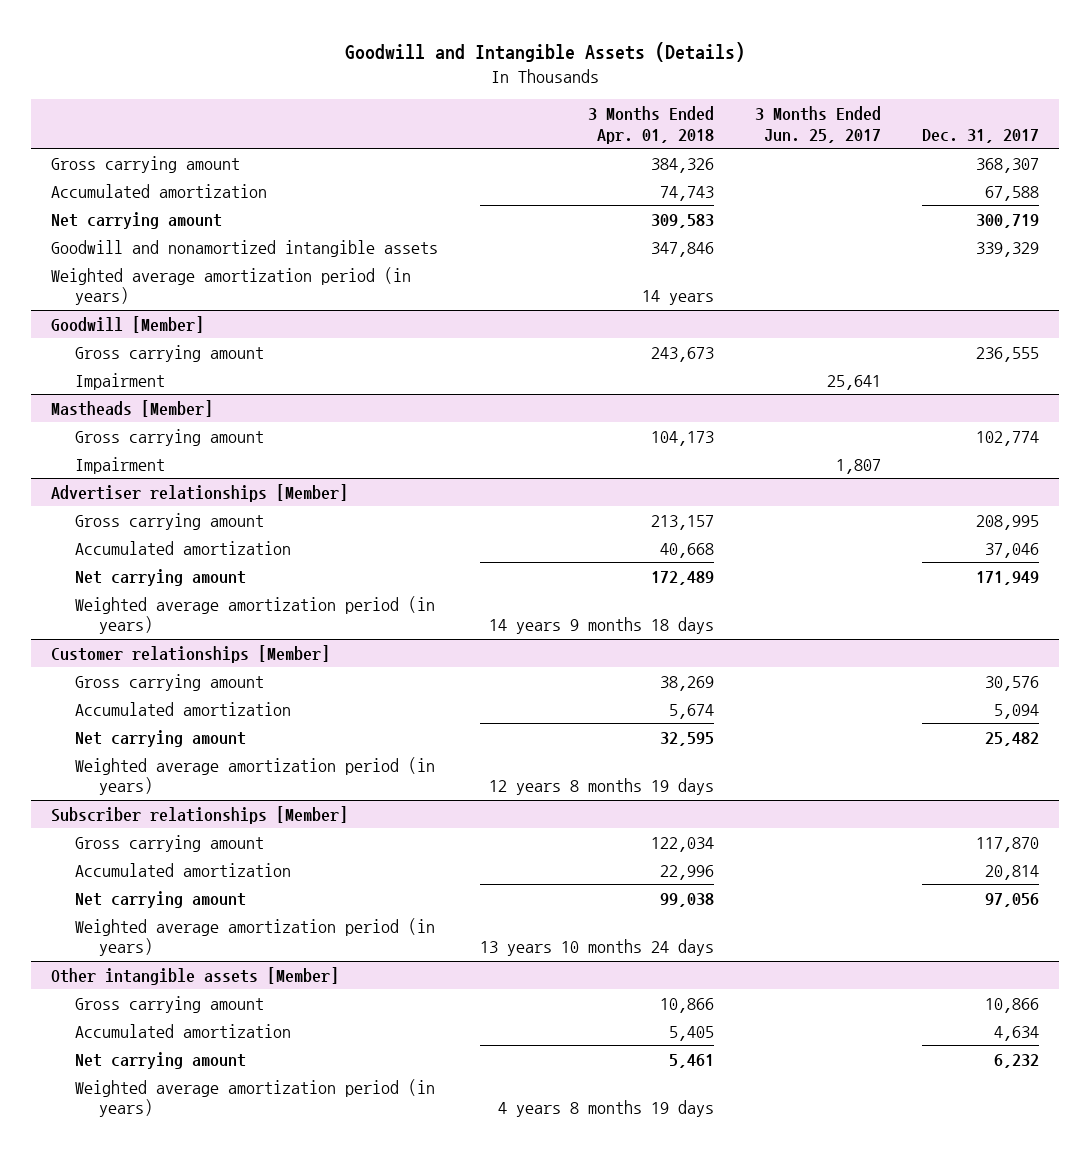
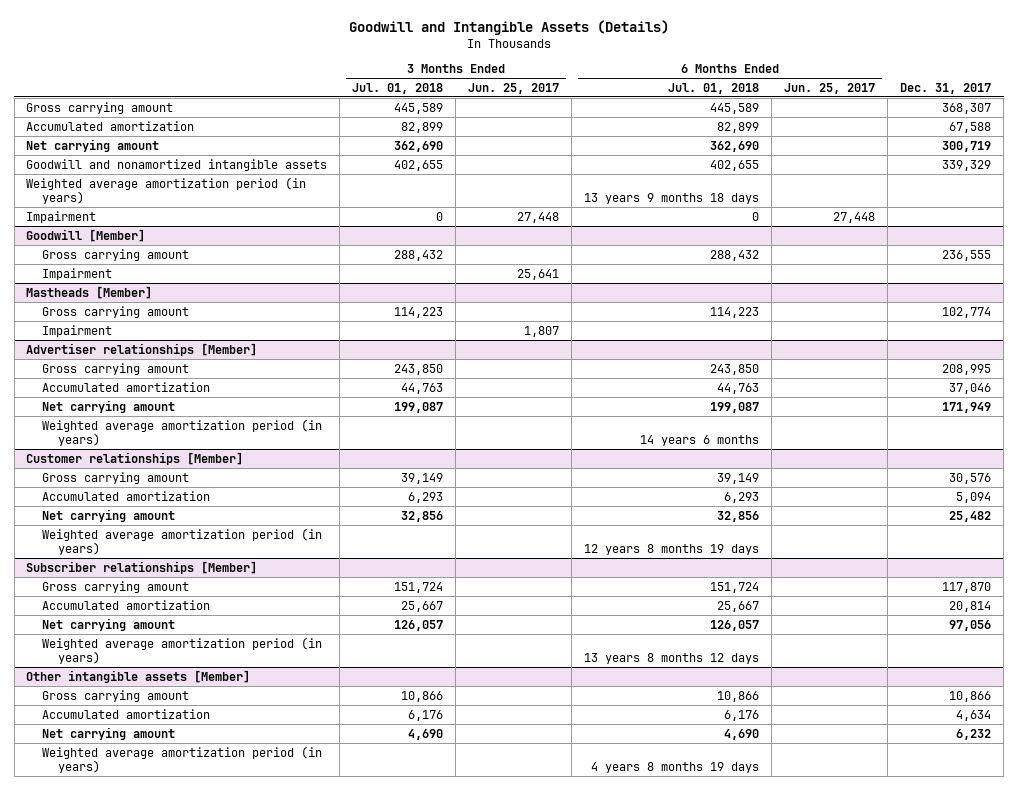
- | 3 Months Ended Apr. 01, 2018 | 3 Months Ended Jun. 25, 2017 | Dec. 31, 2017
+ | 3 Months Ended Jul. 01, 2018 | 3 Months Ended Jun. 25, 2017 | 6 Months Ended Jul. 01, 2018 | 6 Months Ended Jun. 25, 2017 | Dec. 31, 2017
+ Impairment | 0 | 27,448 | 0 | 27,448 |

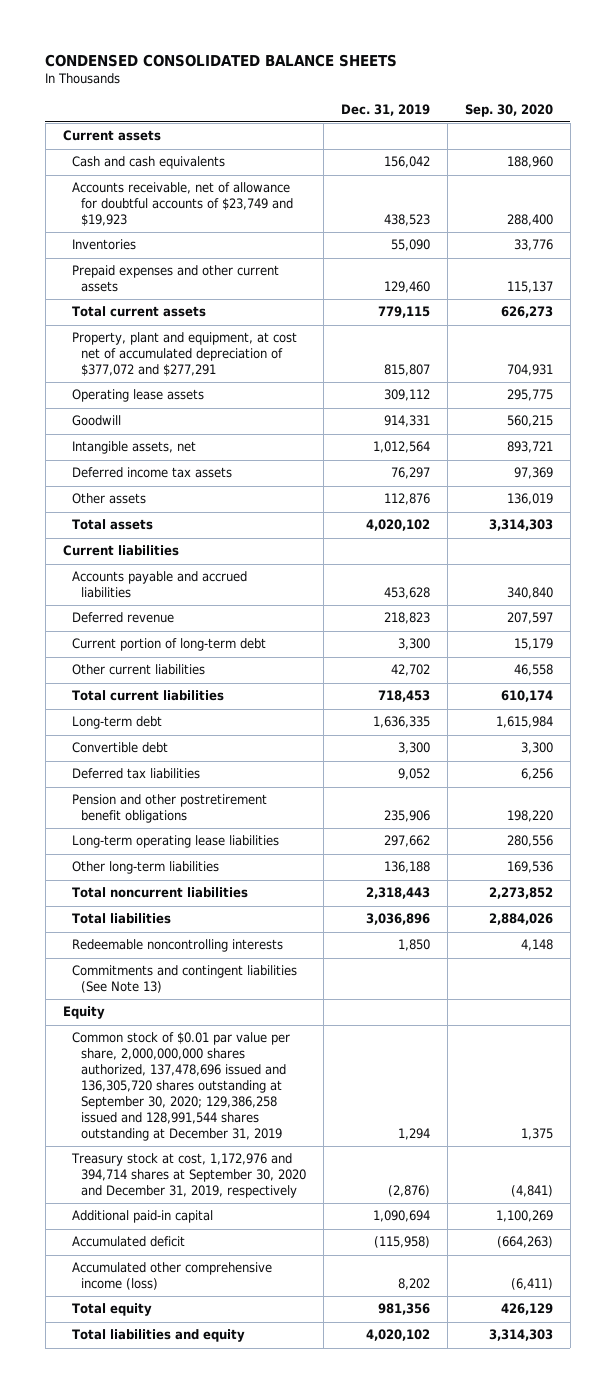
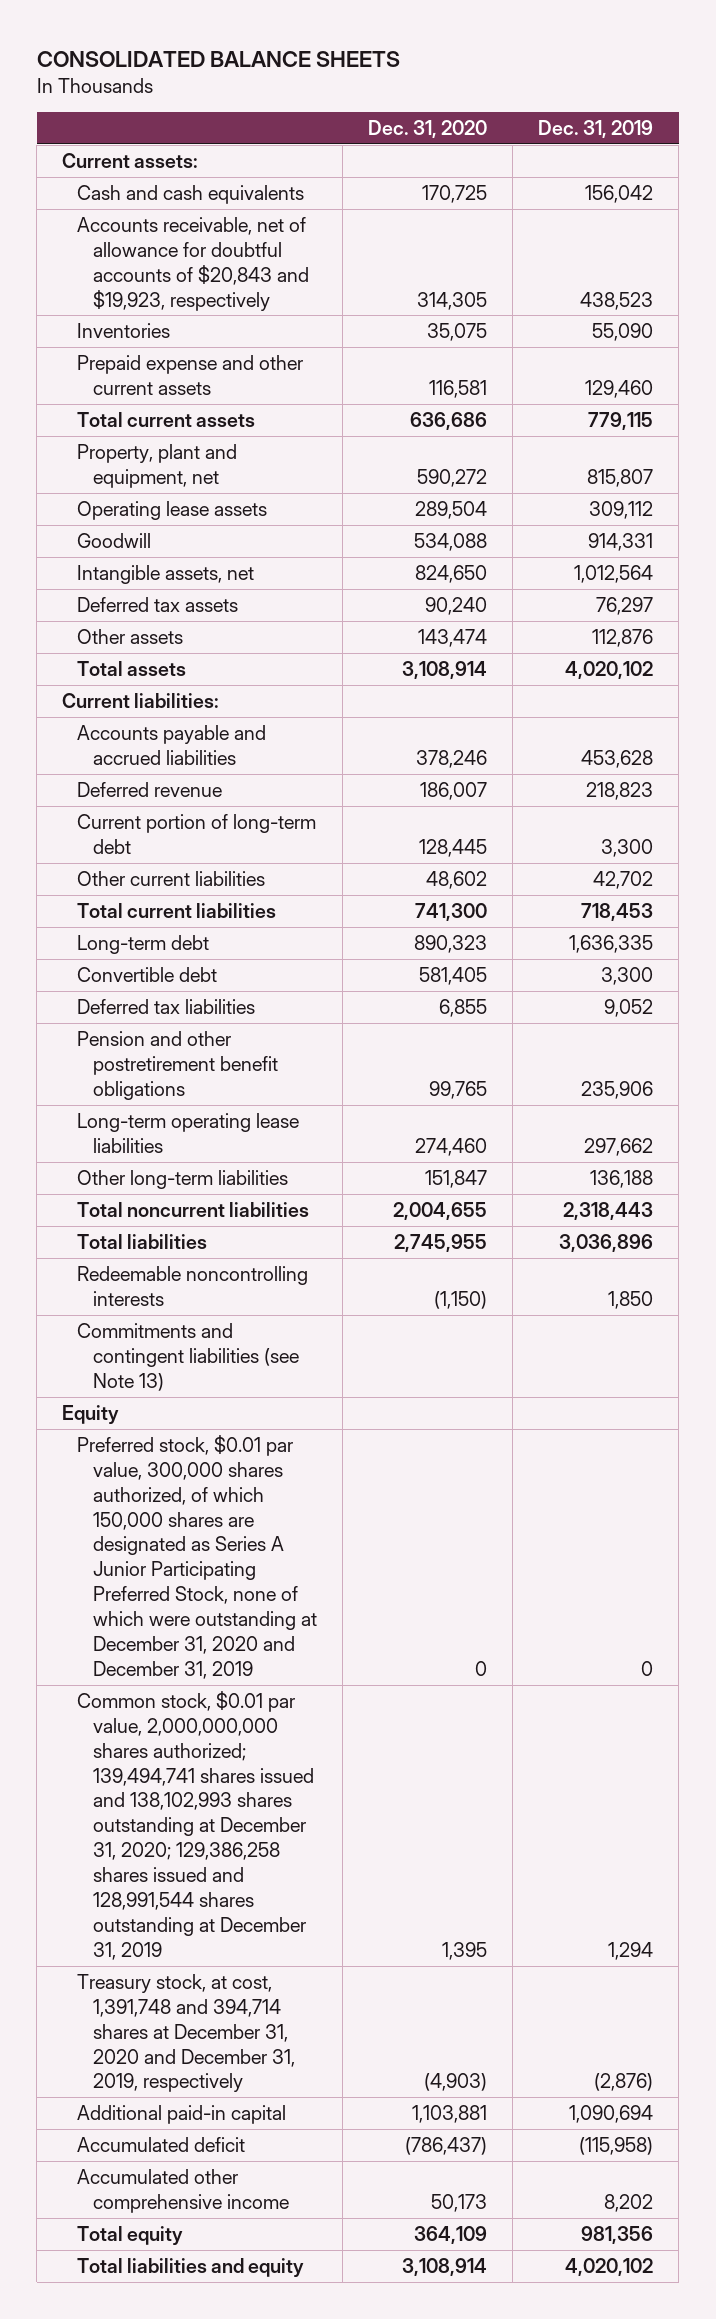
- CONDENSED CONSOLIDATED BALANCE SHEETS
+ CONSOLIDATED BALANCE SHEETS
- | Dec. 31, 2019 | Sep. 30, 2020
+ | Dec. 31, 2020 | Dec. 31, 2019
- Current assets
+ Current assets:
- Accounts receivable, net of allowance for doubtful accounts of $23,749 and $19,923 | 438,523 | 288,400
+ Accounts receivable, net of allowance for doubtful accounts of $20,843 and $19,923, respectively | 314,305 | 438,523
- Prepaid expenses and other current assets | 129,460 | 115,137
+ Prepaid expense and other current assets | 116,581 | 129,460
- Property, plant and equipment, at cost net of accumulated depreciation of $377,072 and $277,291 | 815,807 | 704,931
+ Property, plant and equipment, net | 590,272 | 815,807
- Deferred income tax assets | 76,297 | 97,369
+ Deferred tax assets | 90,240 | 76,297
- Current liabilities
+ Current liabilities:
- Commitments and contingent liabilities (See Note 13)
+ Commitments and contingent liabilities (see Note 13)
- Common stock of $0.01 par value per share, 2,000,000,000 shares authorized, 137,478,696 issued and 136,305,720 shares outstanding at September 30, 2020; 129,386,258 issued and 128,991,544 shares outstanding at December 31, 2019 | 1,294 | 1,375
- Treasury stock at cost, 1,172,976 and 394,714 shares at September 30, 2020 and December 31, 2019, respectively | (2,876) | (4,841)
+ Preferred stock, $0.01 par value, 300,000 shares authorized, of which 150,000 shares are designated as Series A Junior Participating Preferred Stock, none of which were outstanding at December 31, 2020 and December 31, 2019 | 0 | 0
+ Common stock, $0.01 par value, 2,000,000,000 shares authorized; 139,494,741 shares issued and 138,102,993 shares outstanding at December 31, 2020; 129,386,258 shares issued and 128,991,544 shares outstanding at December 31, 2019 | 1,395 | 1,294
+ Treasury stock, at cost, 1,391,748 and 394,714 shares at December 31, 2020 and December 31, 2019, respectively | (4,903) | (2,876)
- Accumulated other comprehensive income (loss) | 8,202 | (6,411)
+ Accumulated other comprehensive income | 50,173 | 8,202

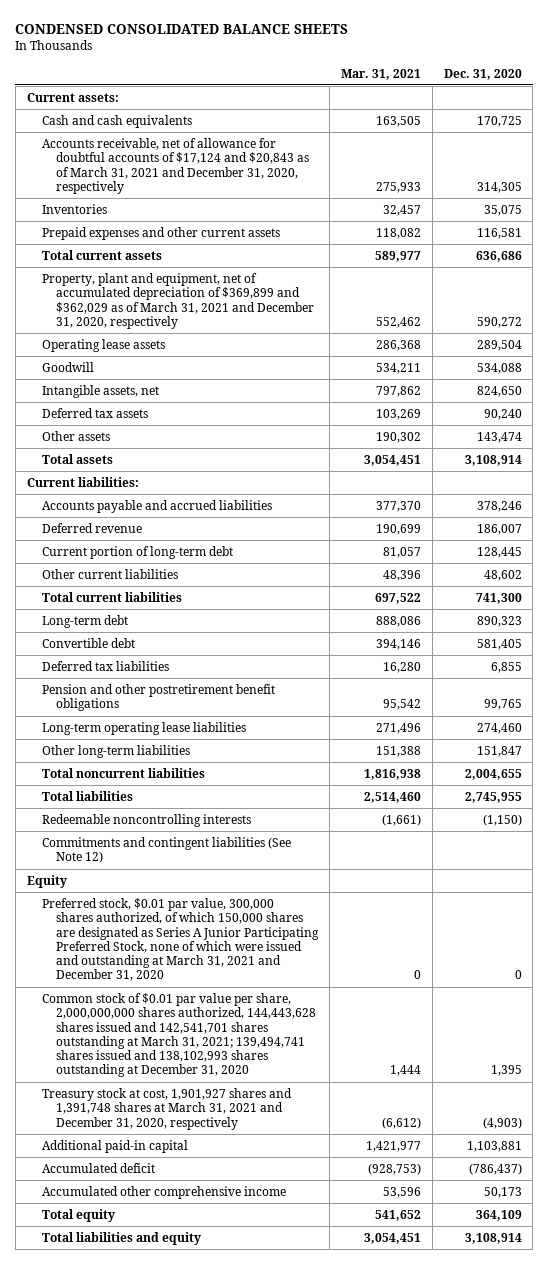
- CONSOLIDATED BALANCE SHEETS
+ CONDENSED CONSOLIDATED BALANCE SHEETS
- | Dec. 31, 2020 | Dec. 31, 2019
+ | Mar. 31, 2021 | Dec. 31, 2020
- Accounts receivable, net of allowance for doubtful accounts of $20,843 and $19,923, respectively | 314,305 | 438,523
+ Accounts receivable, net of allowance for doubtful accounts of $17,124 and $20,843 as of March 31, 2021 and December 31, 2020, respectively | 275,933 | 314,305
- Prepaid expense and other current assets | 116,581 | 129,460
+ Prepaid expenses and other current assets | 118,082 | 116,581
- Property, plant and equipment, net | 590,272 | 815,807
+ Property, plant and equipment, net of accumulated depreciation of $369,899 and $362,029 as of March 31, 2021 and December 31, 2020, respectively | 552,462 | 590,272
- Commitments and contingent liabilities (see Note 13)
+ Commitments and contingent liabilities (See Note 12)
- Preferred stock, $0.01 par value, 300,000 shares authorized, of which 150,000 shares are designated as Series A Junior Participating Preferred Stock, none of which were outstanding at December 31, 2020 and December 31, 2019 | 0 | 0
- Common stock, $0.01 par value, 2,000,000,000 shares authorized; 139,494,741 shares issued and 138,102,993 shares outstanding at December 31, 2020; 129,386,258 shares issued and 128,991,544 shares outstanding at December 31, 2019 | 1,395 | 1,294
- Treasury stock, at cost, 1,391,748 and 394,714 shares at December 31, 2020 and December 31, 2019, respectively | (4,903) | (2,876)
+ Preferred stock, $0.01 par value, 300,000 shares authorized, of which 150,000 shares are designated as Series A Junior Participating Preferred Stock, none of which were issued and outstanding at March 31, 2021 and December 31, 2020 | 0 | 0
+ Common stock of $0.01 par value per share, 2,000,000,000 shares authorized, 144,443,628 shares issued and 142,541,701 shares outstanding at March 31, 2021; 139,494,741 shares issued and 138,102,993 shares outstanding at December 31, 2020 | 1,444 | 1,395
+ Treasury stock at cost, 1,901,927 shares and 1,391,748 shares at March 31, 2021 and December 31, 2020, respectively | (6,612) | (4,903)

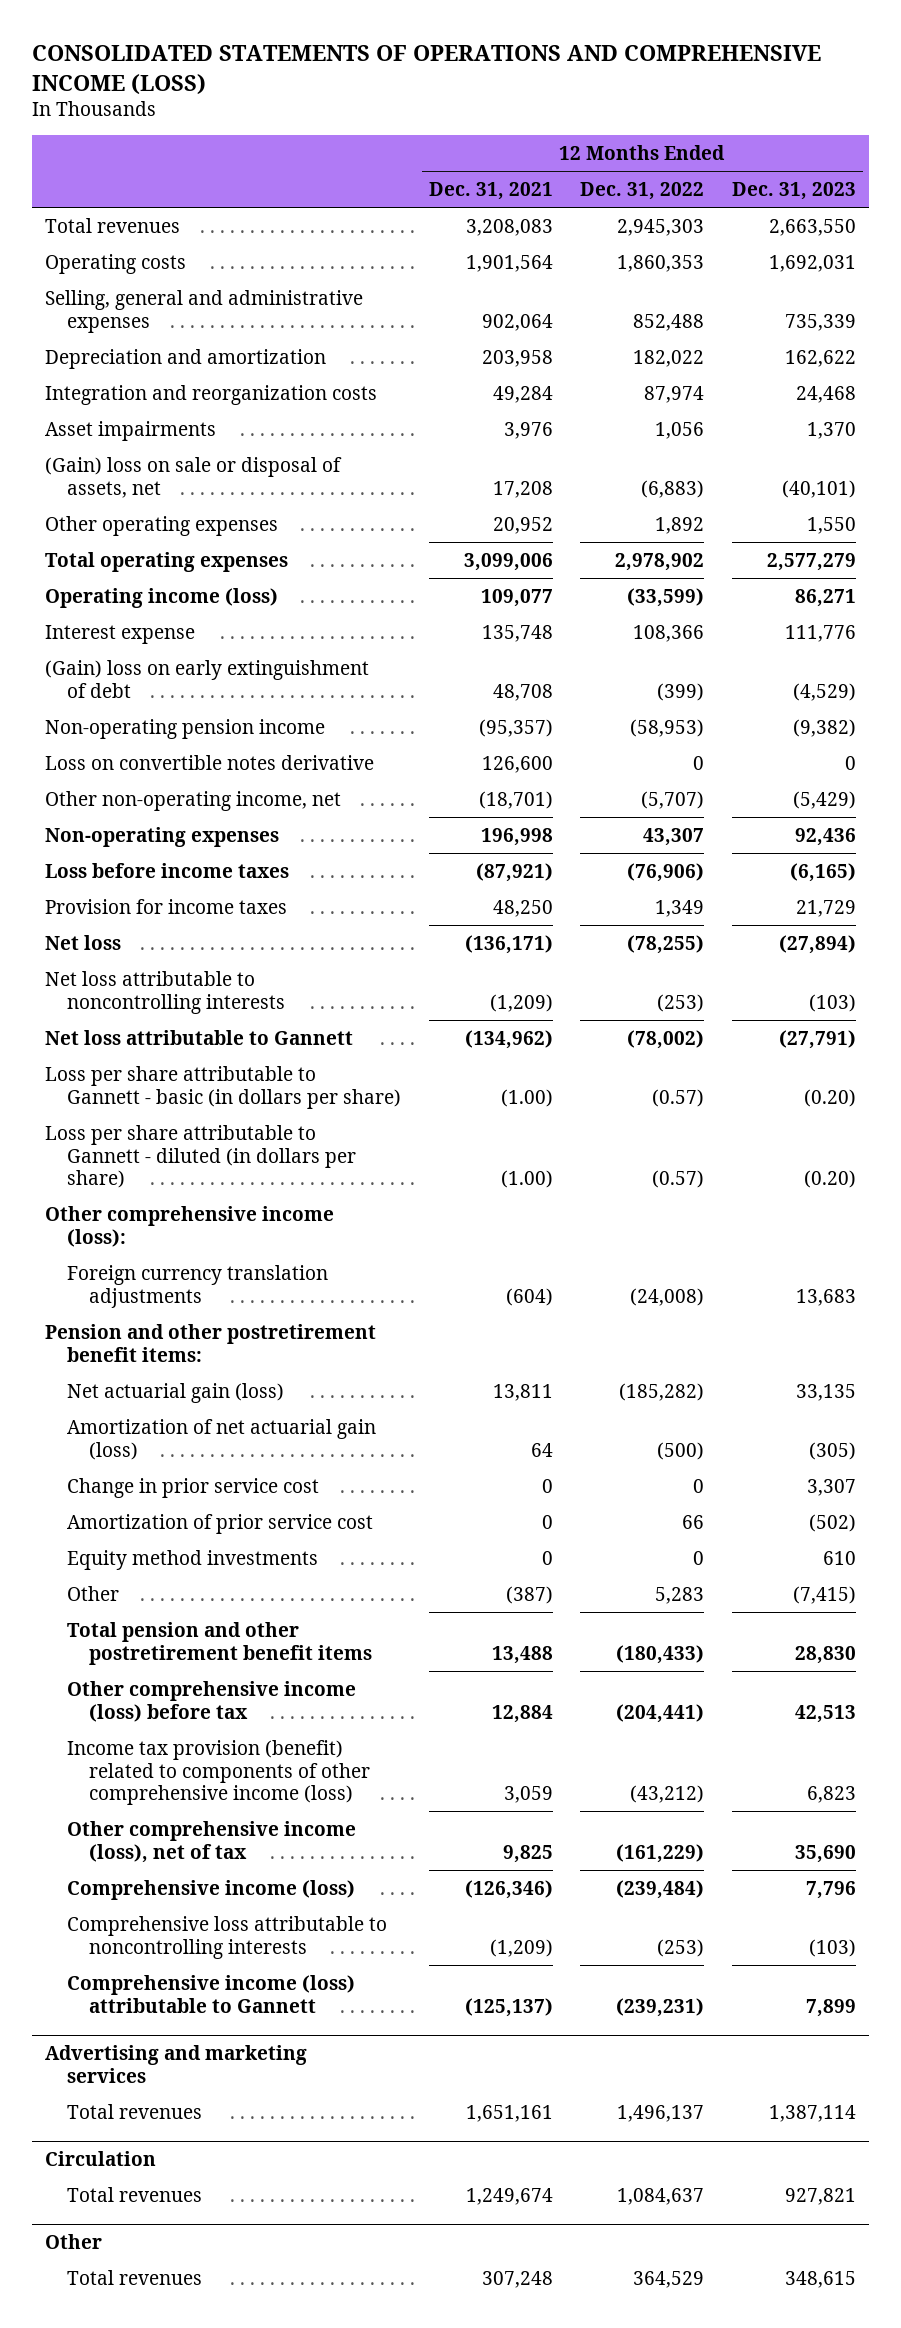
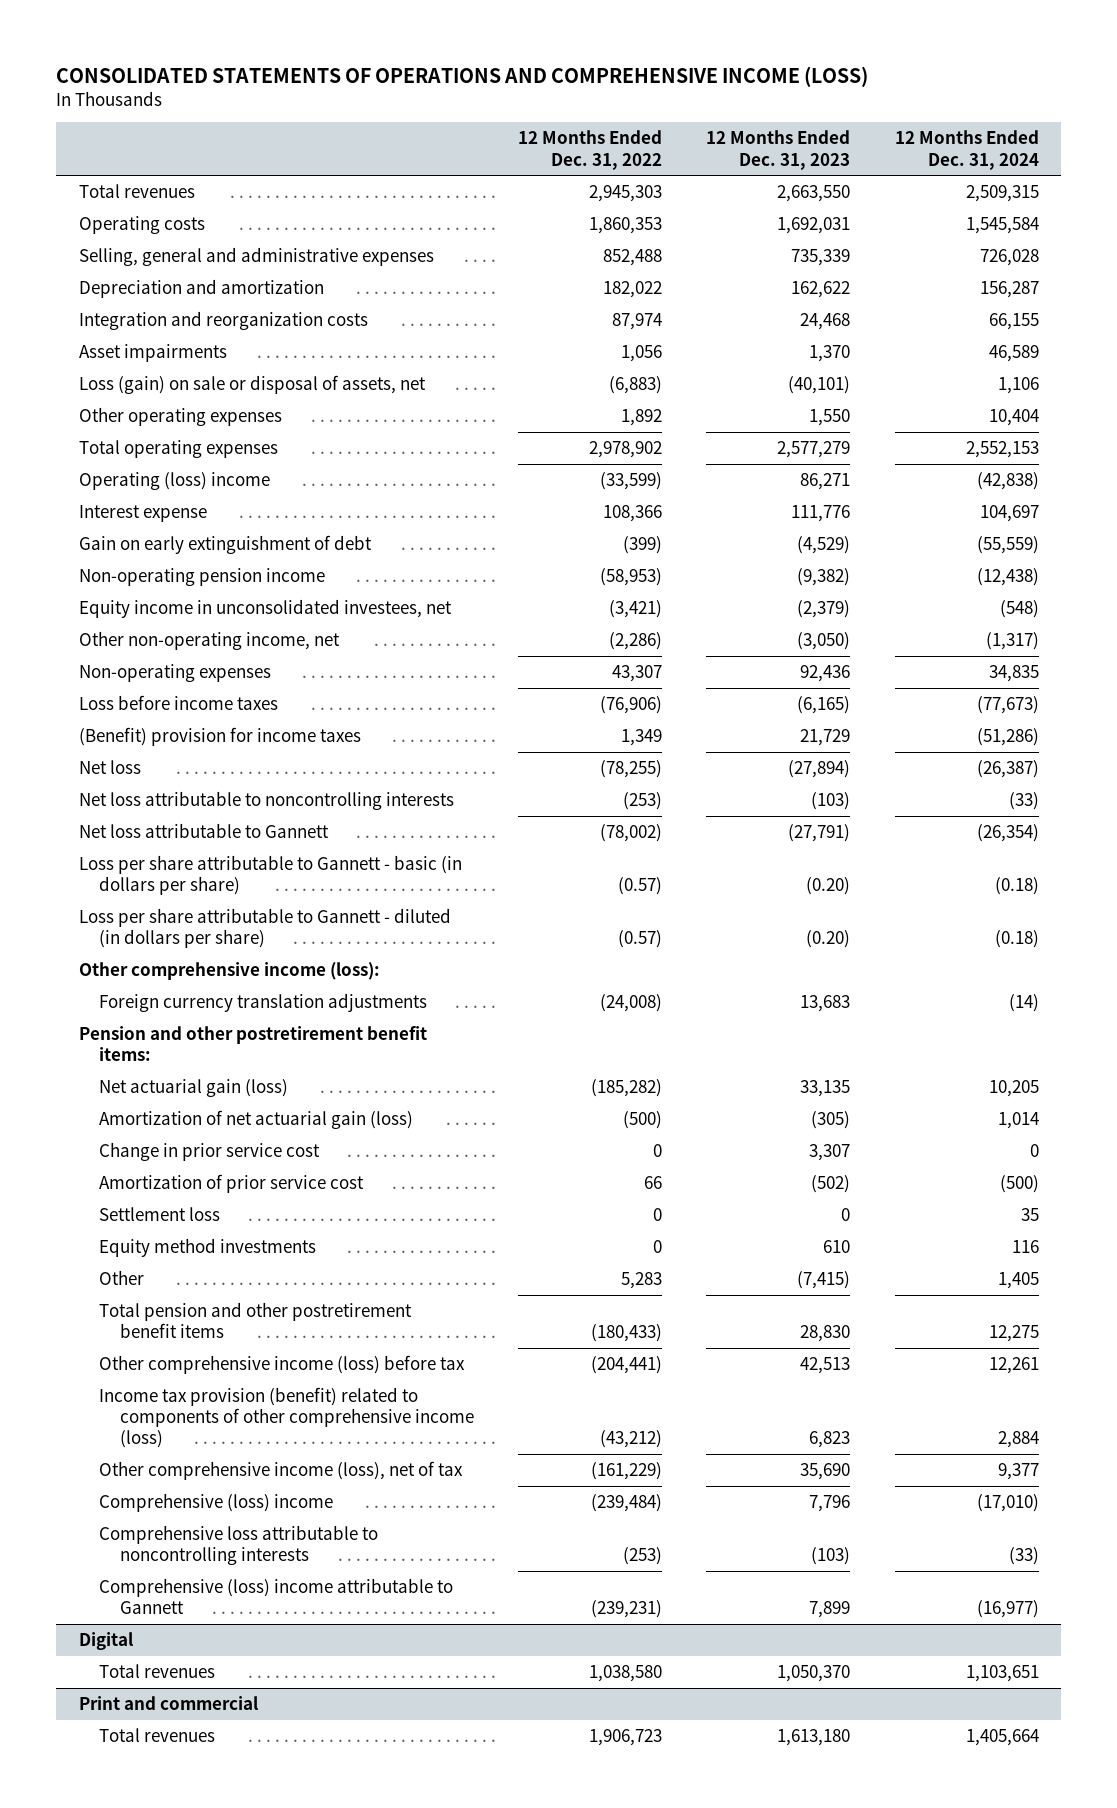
- | 12 Months Ended Dec. 31, 2021 | 12 Months Ended Dec. 31, 2022 | 12 Months Ended Dec. 31, 2023
+ | 12 Months Ended Dec. 31, 2022 | 12 Months Ended Dec. 31, 2023 | 12 Months Ended Dec. 31, 2024
- (Gain) loss on sale or disposal of assets, net | 17,208 | (6,883) | (40,101)
+ Loss (gain) on sale or disposal of assets, net | (6,883) | (40,101) | 1,106
- Operating income (loss) | 109,077 | (33,599) | 86,271
+ Operating (loss) income | (33,599) | 86,271 | (42,838)
- (Gain) loss on early extinguishment of debt | 48,708 | (399) | (4,529)
+ Gain on early extinguishment of debt | (399) | (4,529) | (55,559)
- Loss on convertible notes derivative | 126,600 | 0 | 0
- Other non-operating income, net | (18,701) | (5,707) | (5,429)
+ Equity income in unconsolidated investees, net | (3,421) | (2,379) | (548)
+ Other non-operating income, net | (2,286) | (3,050) | (1,317)
- Provision for income taxes | 48,250 | 1,349 | 21,729
+ (Benefit) provision for income taxes | 1,349 | 21,729 | (51,286)
+ Settlement loss | 0 | 0 | 35
- Comprehensive income (loss) | (126,346) | (239,484) | 7,796
+ Comprehensive (loss) income | (239,484) | 7,796 | (17,010)
- Comprehensive income (loss) attributable to Gannett | (125,137) | (239,231) | 7,899
- Advertising and marketing services
- Total revenues | 1,651,161 | 1,496,137 | 1,387,114
- Circulation
- Total revenues | 1,249,674 | 1,084,637 | 927,821
- Other
- Total revenues | 307,248 | 364,529 | 348,615
+ Comprehensive (loss) income attributable to Gannett | (239,231) | 7,899 | (16,977)
+ Digital
+ Total revenues | 1,038,580 | 1,050,370 | 1,103,651
+ Print and commercial
+ Total revenues | 1,906,723 | 1,613,180 | 1,405,664

